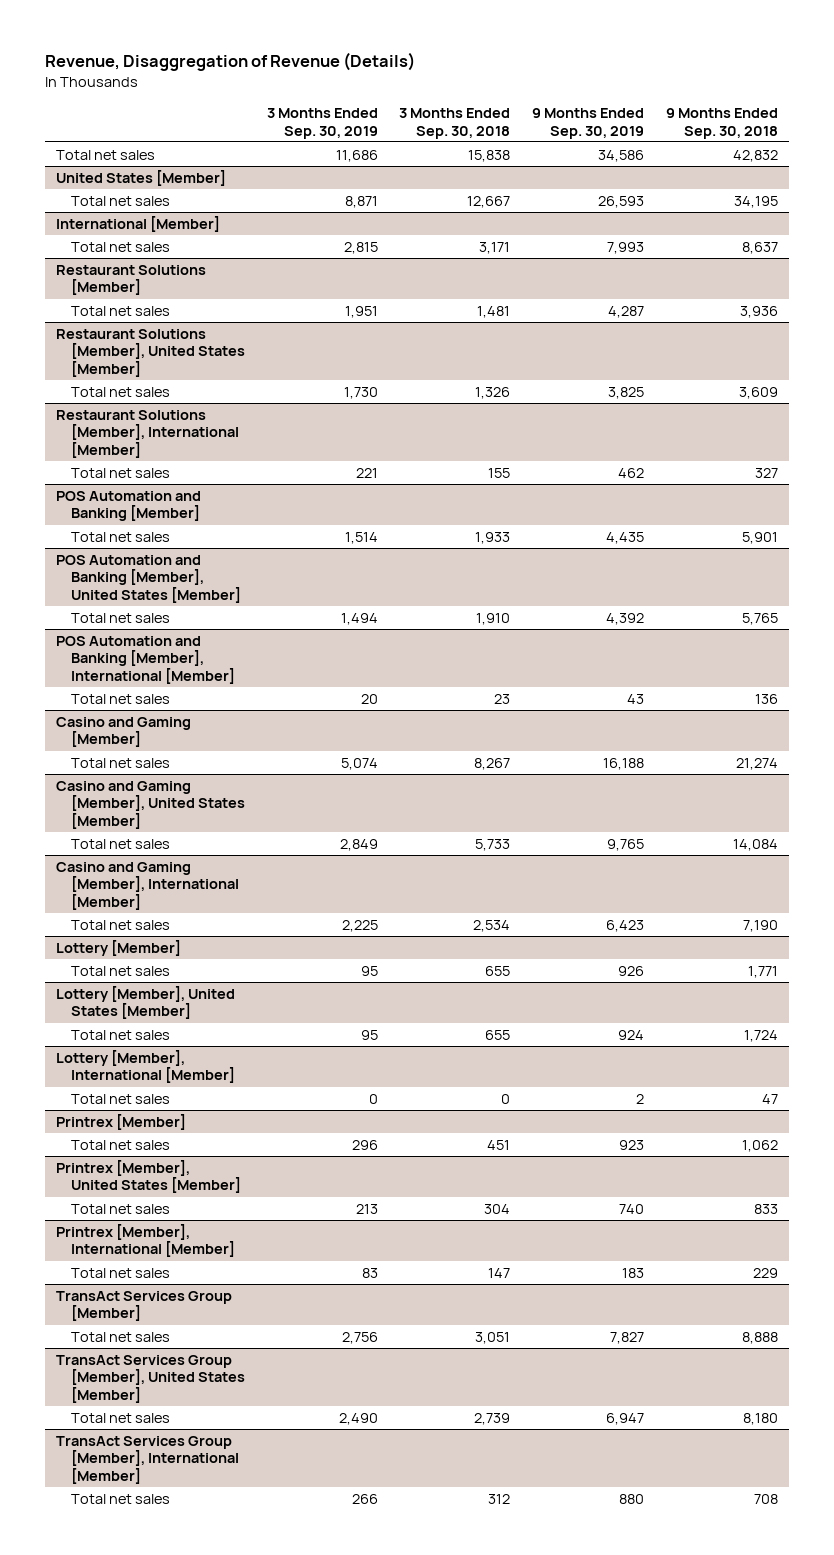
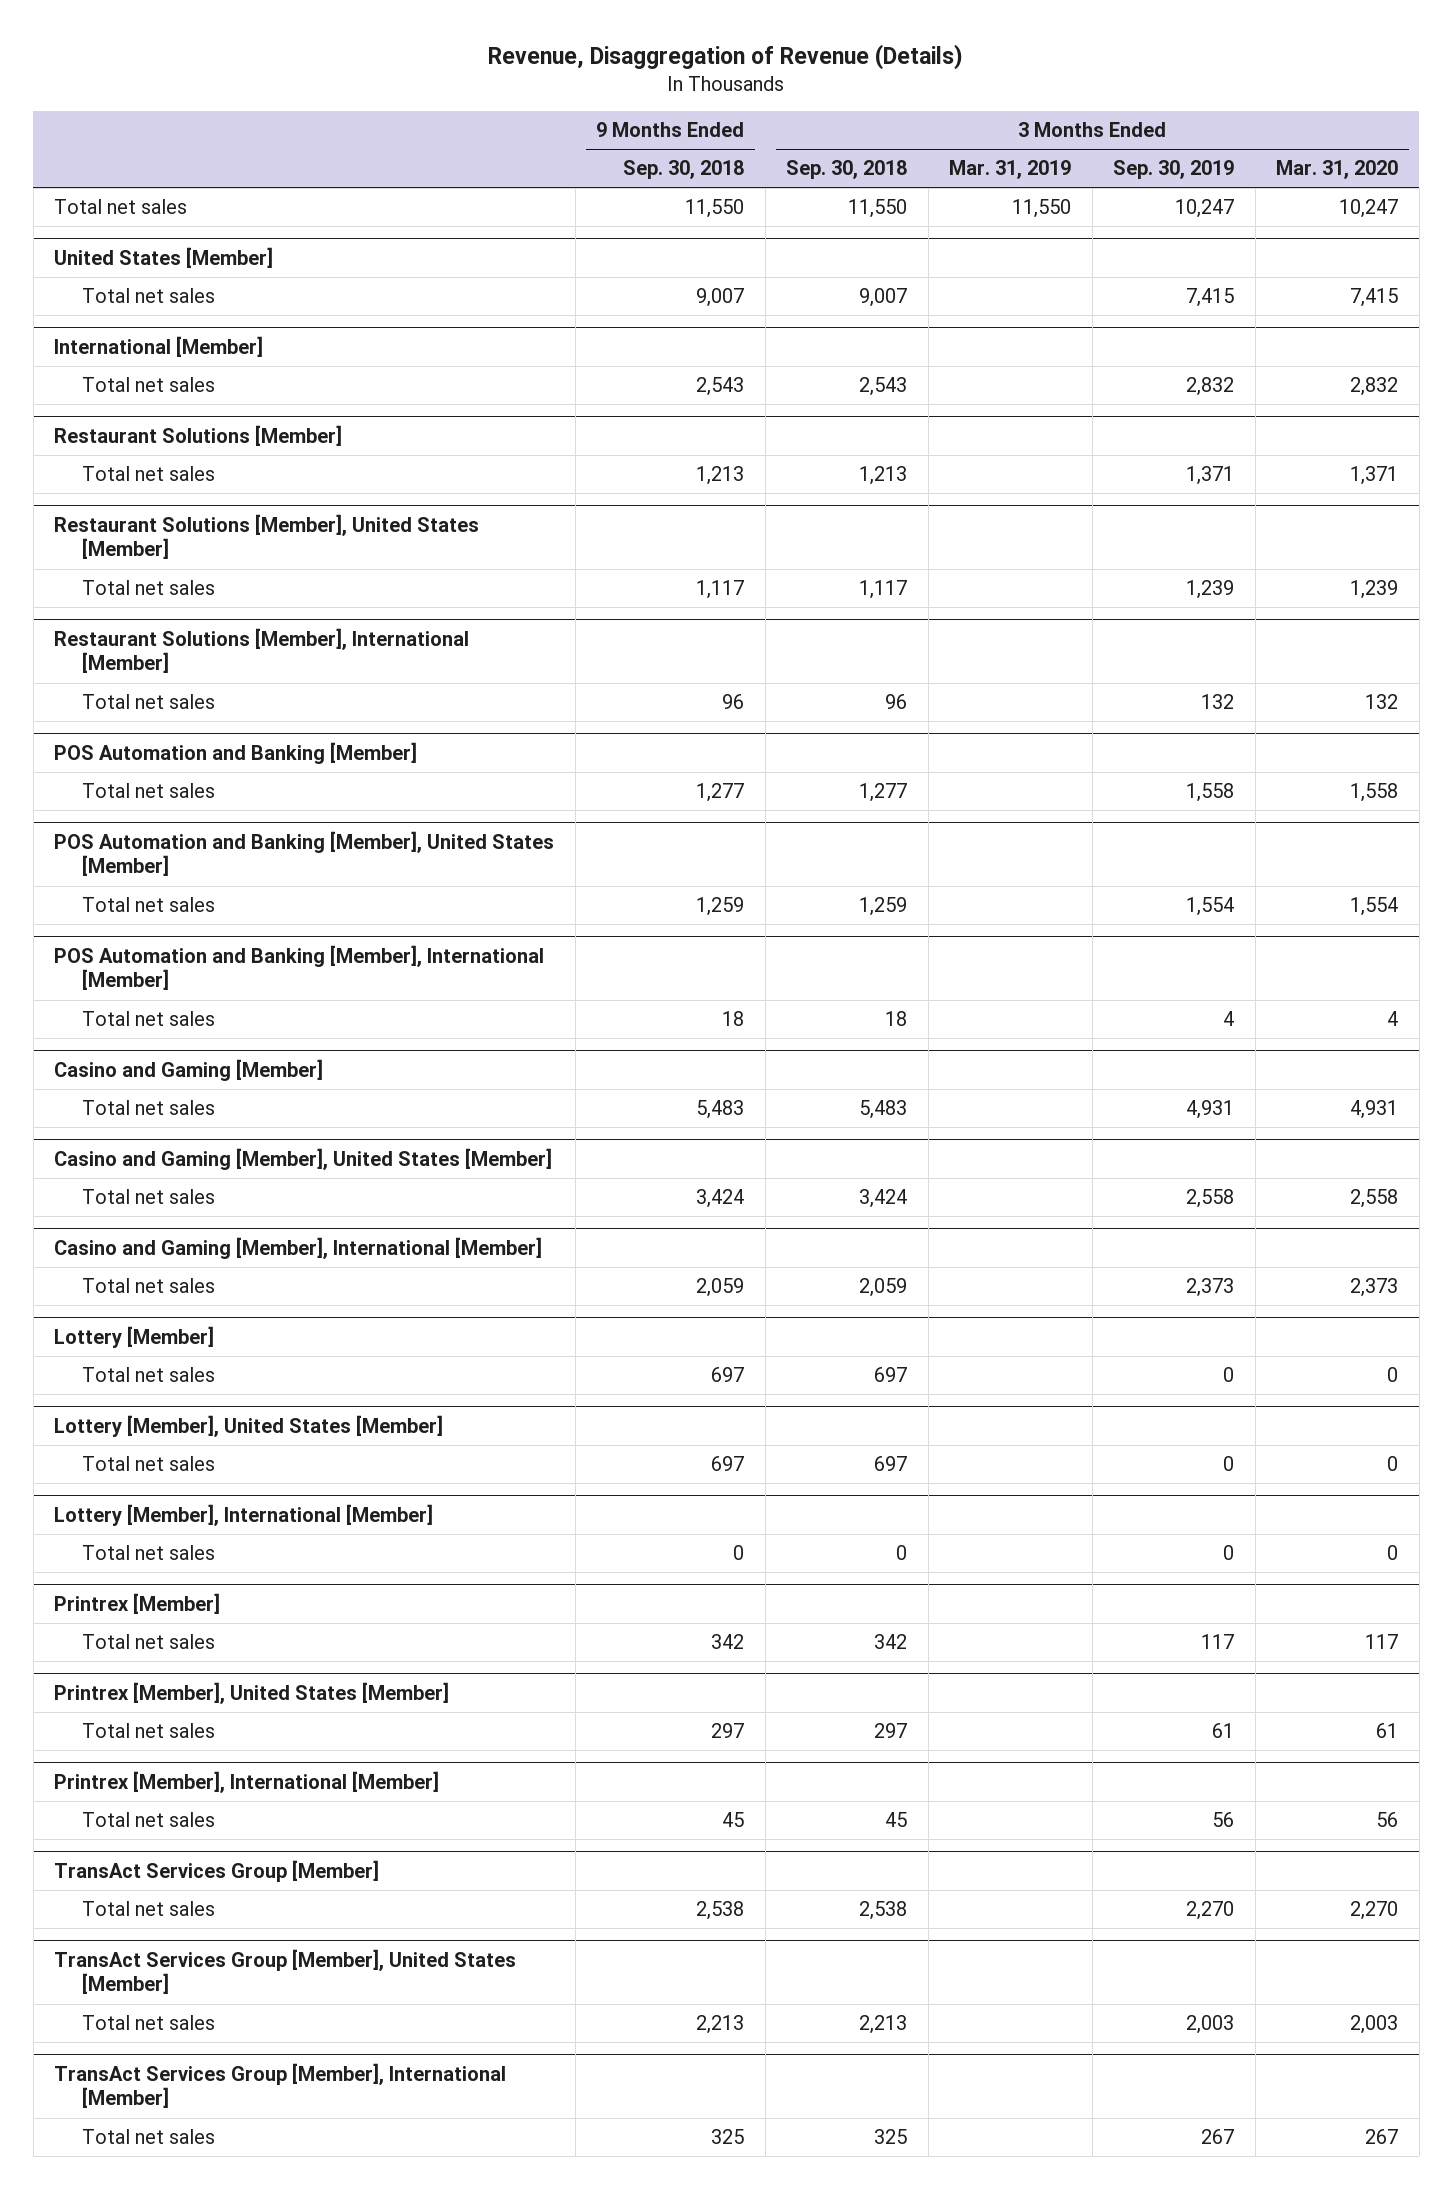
- | 3 Months Ended Sep. 30, 2019 | 3 Months Ended Sep. 30, 2018 | 9 Months Ended Sep. 30, 2019 | 9 Months Ended Sep. 30, 2018
+ | 9 Months Ended Sep. 30, 2018 | 3 Months Ended Sep. 30, 2018 | 3 Months Ended Mar. 31, 2019 | 3 Months Ended Sep. 30, 2019 | 3 Months Ended Mar. 31, 2020
- Total net sales | 11,686 | 15,838 | 34,586 | 42,832
+ Total net sales | 11,550 | 11,550 | 11,550 | 10,247 | 10,247
@ United States [Member]
- Total net sales | 8,871 | 12,667 | 26,593 | 34,195
+ Total net sales | 9,007 | 9,007 | | 7,415 | 7,415
@ International [Member]
- Total net sales | 2,815 | 3,171 | 7,993 | 8,637
+ Total net sales | 2,543 | 2,543 | | 2,832 | 2,832
@ Restaurant Solutions [Member]
- Total net sales | 1,951 | 1,481 | 4,287 | 3,936
+ Total net sales | 1,213 | 1,213 | | 1,371 | 1,371
@ Restaurant Solutions [Member], United States [Member]
- Total net sales | 1,730 | 1,326 | 3,825 | 3,609
+ Total net sales | 1,117 | 1,117 | | 1,239 | 1,239
@ Restaurant Solutions [Member], International [Member]
- Total net sales | 221 | 155 | 462 | 327
+ Total net sales | 96 | 96 | | 132 | 132
@ POS Automation and Banking [Member]
- Total net sales | 1,514 | 1,933 | 4,435 | 5,901
+ Total net sales | 1,277 | 1,277 | | 1,558 | 1,558
@ POS Automation and Banking [Member], United States [Member]
- Total net sales | 1,494 | 1,910 | 4,392 | 5,765
+ Total net sales | 1,259 | 1,259 | | 1,554 | 1,554
@ POS Automation and Banking [Member], International [Member]
- Total net sales | 20 | 23 | 43 | 136
+ Total net sales | 18 | 18 | | 4 | 4
@ Casino and Gaming [Member]
- Total net sales | 5,074 | 8,267 | 16,188 | 21,274
+ Total net sales | 5,483 | 5,483 | | 4,931 | 4,931
@ Casino and Gaming [Member], United States [Member]
- Total net sales | 2,849 | 5,733 | 9,765 | 14,084
+ Total net sales | 3,424 | 3,424 | | 2,558 | 2,558
@ Casino and Gaming [Member], International [Member]
- Total net sales | 2,225 | 2,534 | 6,423 | 7,190
+ Total net sales | 2,059 | 2,059 | | 2,373 | 2,373
@ Lottery [Member]
- Total net sales | 95 | 655 | 926 | 1,771
+ Total net sales | 697 | 697 | | 0 | 0
@ Lottery [Member], United States [Member]
- Total net sales | 95 | 655 | 924 | 1,724
+ Total net sales | 697 | 697 | | 0 | 0
@ Lottery [Member], International [Member]
- Total net sales | 0 | 0 | 2 | 47
+ Total net sales | 0 | 0 | | 0 | 0
@ Printrex [Member]
- Total net sales | 296 | 451 | 923 | 1,062
+ Total net sales | 342 | 342 | | 117 | 117
@ Printrex [Member], United States [Member]
- Total net sales | 213 | 304 | 740 | 833
+ Total net sales | 297 | 297 | | 61 | 61
@ Printrex [Member], International [Member]
- Total net sales | 83 | 147 | 183 | 229
+ Total net sales | 45 | 45 | | 56 | 56
@ TransAct Services Group [Member]
- Total net sales | 2,756 | 3,051 | 7,827 | 8,888
+ Total net sales | 2,538 | 2,538 | | 2,270 | 2,270
@ TransAct Services Group [Member], United States [Member]
- Total net sales | 2,490 | 2,739 | 6,947 | 8,180
+ Total net sales | 2,213 | 2,213 | | 2,003 | 2,003
@ TransAct Services Group [Member], International [Member]
- Total net sales | 266 | 312 | 880 | 708
+ Total net sales | 325 | 325 | | 267 | 267

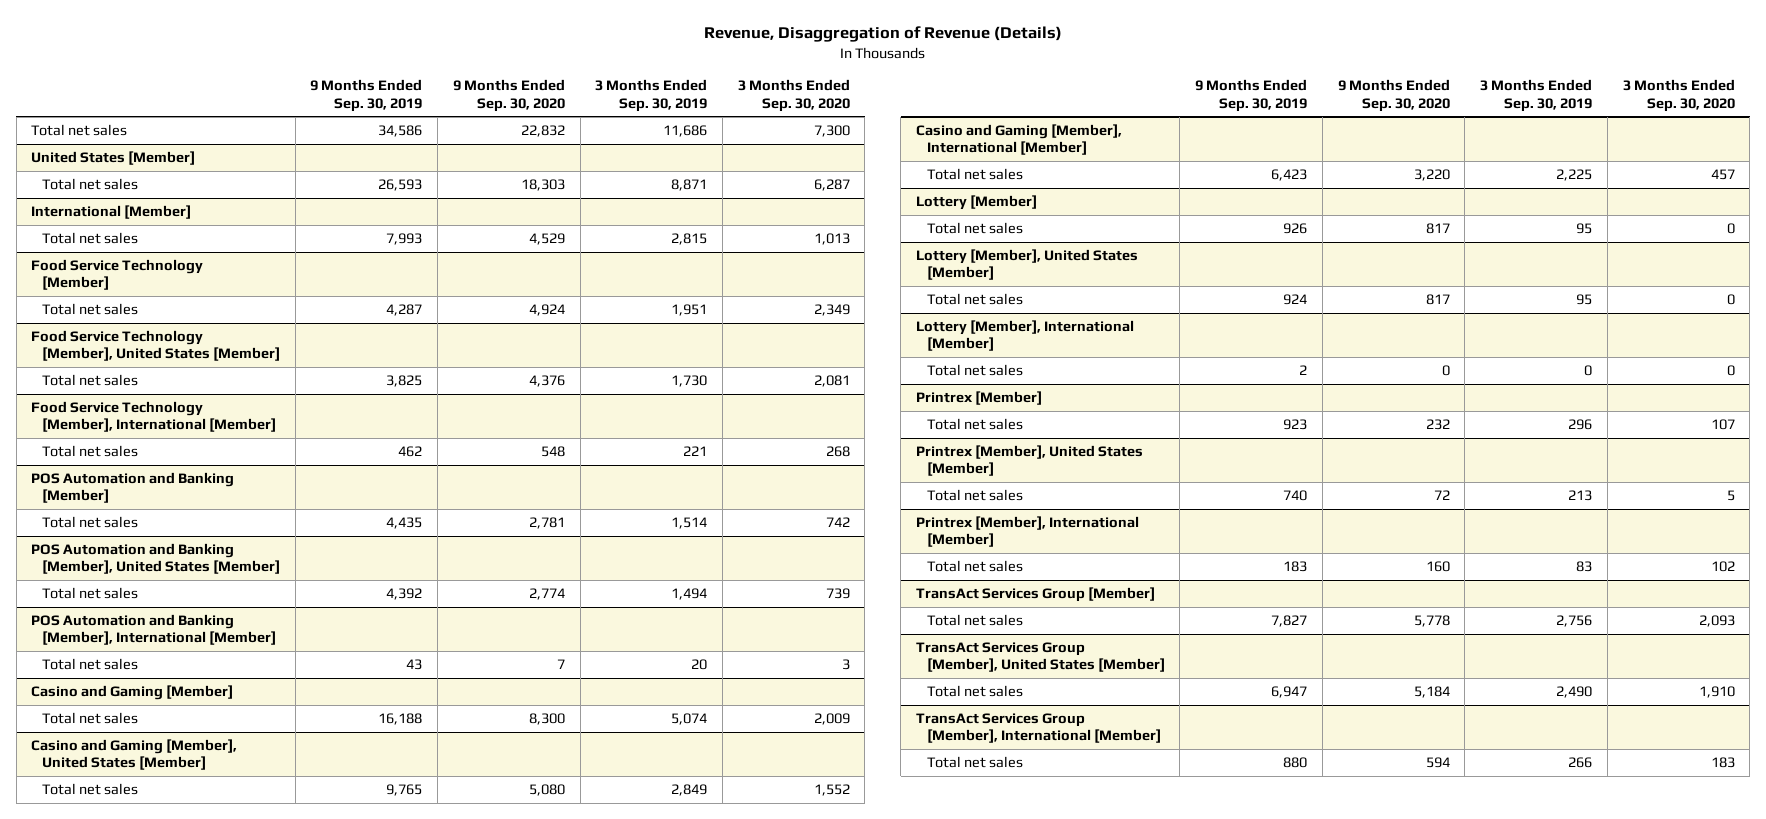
- | 9 Months Ended Sep. 30, 2018 | 3 Months Ended Sep. 30, 2018 | 3 Months Ended Mar. 31, 2019 | 3 Months Ended Sep. 30, 2019 | 3 Months Ended Mar. 31, 2020
+ | 9 Months Ended Sep. 30, 2019 | 9 Months Ended Sep. 30, 2020 | 3 Months Ended Sep. 30, 2019 | 3 Months Ended Sep. 30, 2020
- Total net sales | 11,550 | 11,550 | 11,550 | 10,247 | 10,247
+ Total net sales | 34,586 | 22,832 | 11,686 | 7,300
@ United States [Member]
- Total net sales | 9,007 | 9,007 | | 7,415 | 7,415
+ Total net sales | 26,593 | 18,303 | 8,871 | 6,287
@ International [Member]
- Total net sales | 2,543 | 2,543 | | 2,832 | 2,832
- Restaurant Solutions [Member]
- Total net sales | 1,213 | 1,213 | | 1,371 | 1,371
- Restaurant Solutions [Member], United States [Member]
- Total net sales | 1,117 | 1,117 | | 1,239 | 1,239
- Restaurant Solutions [Member], International [Member]
- Total net sales | 96 | 96 | | 132 | 132
@ International [Member]
+ Total net sales | 7,993 | 4,529 | 2,815 | 1,013
+ Food Service Technology [Member]
+ Total net sales | 4,287 | 4,924 | 1,951 | 2,349
+ Food Service Technology [Member], United States [Member]
+ Total net sales | 3,825 | 4,376 | 1,730 | 2,081
+ Food Service Technology [Member], International [Member]
+ Total net sales | 462 | 548 | 221 | 268
@ POS Automation and Banking [Member]
- Total net sales | 1,277 | 1,277 | | 1,558 | 1,558
+ Total net sales | 4,435 | 2,781 | 1,514 | 742
@ POS Automation and Banking [Member], United States [Member]
- Total net sales | 1,259 | 1,259 | | 1,554 | 1,554
+ Total net sales | 4,392 | 2,774 | 1,494 | 739
@ POS Automation and Banking [Member], International [Member]
- Total net sales | 18 | 18 | | 4 | 4
+ Total net sales | 43 | 7 | 20 | 3
@ Casino and Gaming [Member]
- Total net sales | 5,483 | 5,483 | | 4,931 | 4,931
+ Total net sales | 16,188 | 8,300 | 5,074 | 2,009
@ Casino and Gaming [Member], United States [Member]
- Total net sales | 3,424 | 3,424 | | 2,558 | 2,558
+ Total net sales | 9,765 | 5,080 | 2,849 | 1,552
@ Casino and Gaming [Member], International [Member]
- Total net sales | 2,059 | 2,059 | | 2,373 | 2,373
+ Total net sales | 6,423 | 3,220 | 2,225 | 457
@ Lottery [Member]
- Total net sales | 697 | 697 | | 0 | 0
+ Total net sales | 926 | 817 | 95 | 0
@ Lottery [Member], United States [Member]
- Total net sales | 697 | 697 | | 0 | 0
+ Total net sales | 924 | 817 | 95 | 0
@ Printrex [Member]
- Total net sales | 342 | 342 | | 117 | 117
+ Total net sales | 923 | 232 | 296 | 107
@ Printrex [Member], United States [Member]
- Total net sales | 297 | 297 | | 61 | 61
+ Total net sales | 740 | 72 | 213 | 5
@ Printrex [Member], International [Member]
- Total net sales | 45 | 45 | | 56 | 56
+ Total net sales | 183 | 160 | 83 | 102
@ TransAct Services Group [Member]
- Total net sales | 2,538 | 2,538 | | 2,270 | 2,270
+ Total net sales | 7,827 | 5,778 | 2,756 | 2,093
@ TransAct Services Group [Member], United States [Member]
- Total net sales | 2,213 | 2,213 | | 2,003 | 2,003
+ Total net sales | 6,947 | 5,184 | 2,490 | 1,910
@ TransAct Services Group [Member], International [Member]
- Total net sales | 325 | 325 | | 267 | 267
+ Total net sales | 880 | 594 | 266 | 183

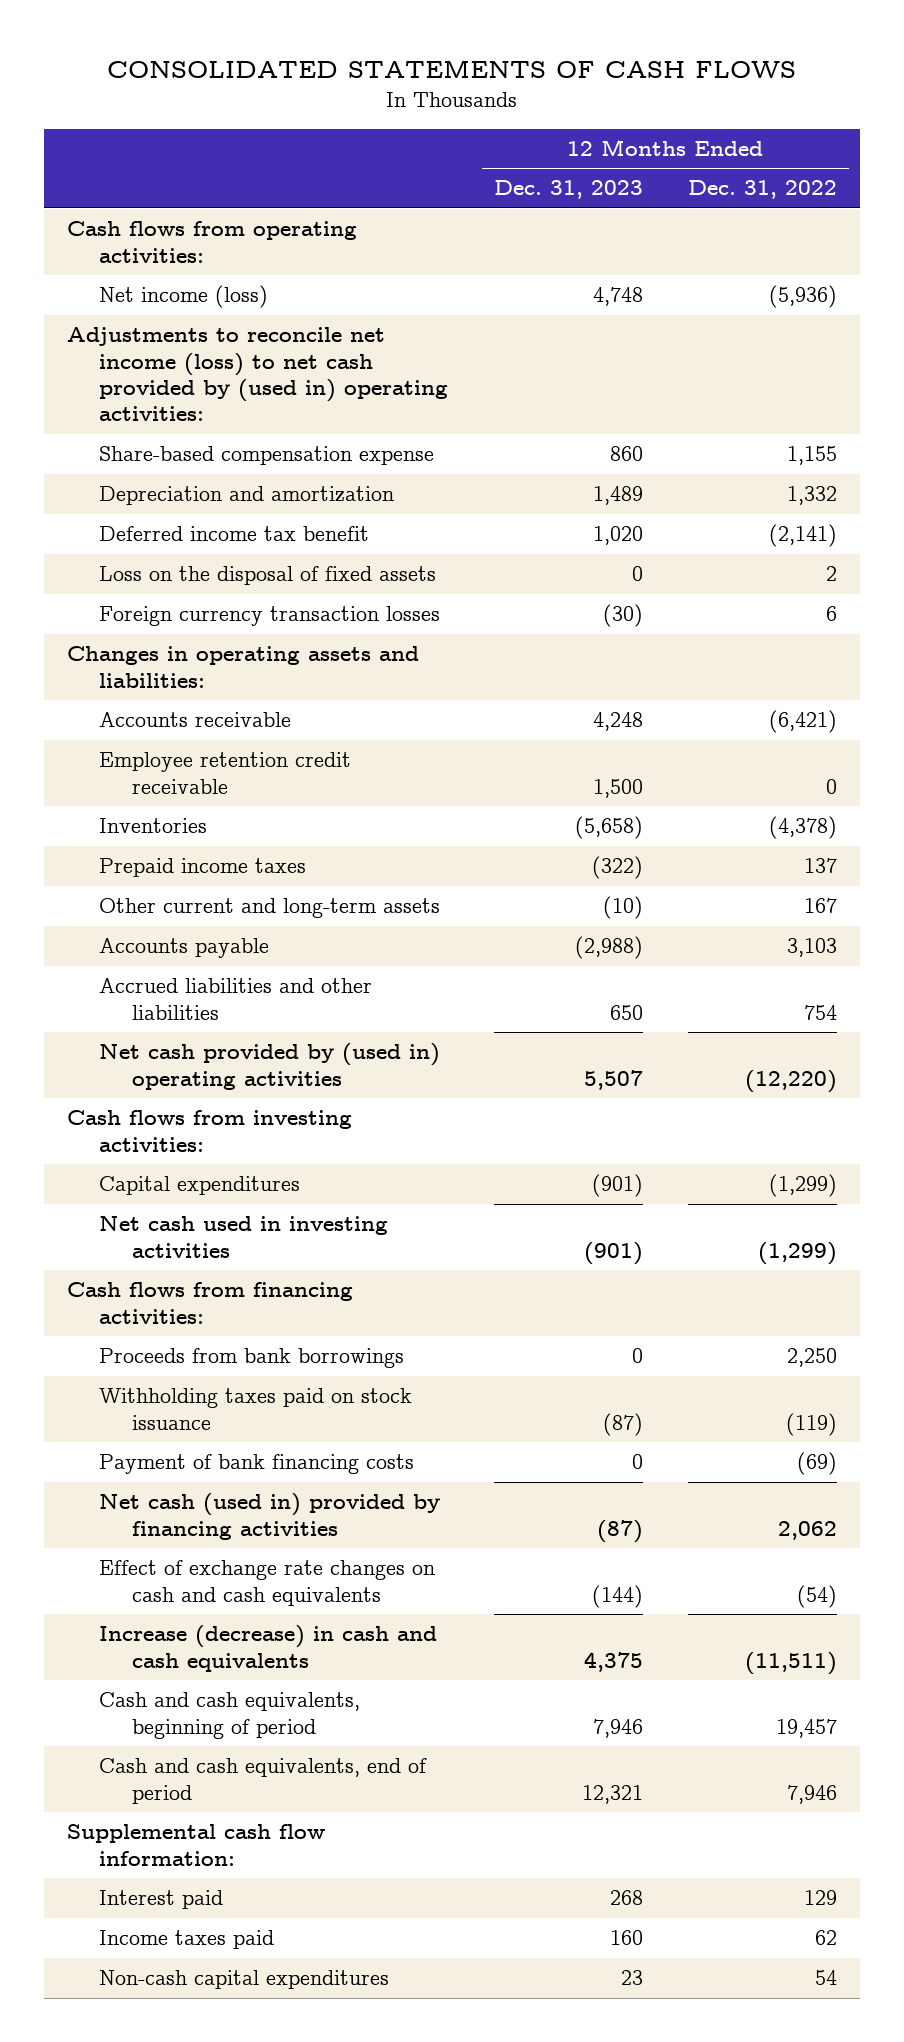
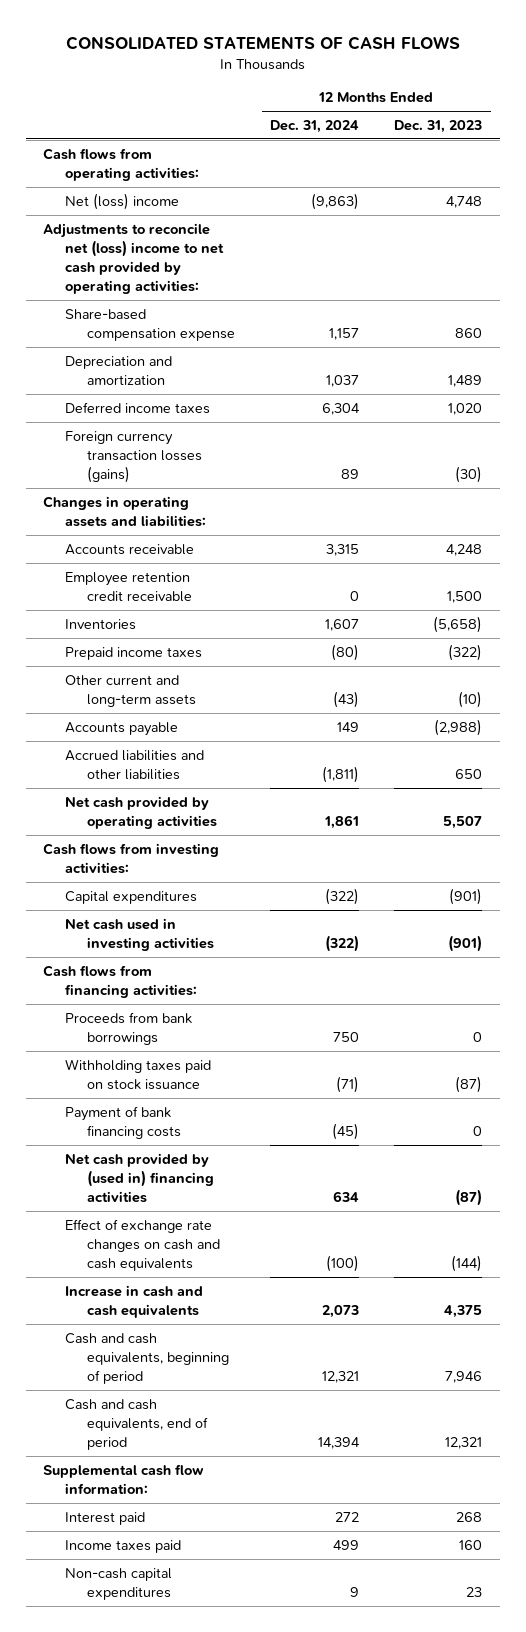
- | 12 Months Ended Dec. 31, 2023 | 12 Months Ended Dec. 31, 2022
+ | 12 Months Ended Dec. 31, 2024 | 12 Months Ended Dec. 31, 2023
- Net income (loss) | 4,748 | (5,936)
- Adjustments to reconcile net income (loss) to net cash provided by (used in) operating activities:
+ Net (loss) income | (9,863) | 4,748
+ Adjustments to reconcile net (loss) income to net cash provided by operating activities:
- Deferred income tax benefit | 1,020 | (2,141)
- Loss on the disposal of fixed assets | 0 | 2
- Foreign currency transaction losses | (30) | 6
+ Deferred income taxes | 6,304 | 1,020
+ Foreign currency transaction losses (gains) | 89 | (30)
- Net cash provided by (used in) operating activities | 5,507 | (12,220)
+ Net cash provided by operating activities | 1,861 | 5,507
- Net cash (used in) provided by financing activities | (87) | 2,062
+ Net cash provided by (used in) financing activities | 634 | (87)
- Increase (decrease) in cash and cash equivalents | 4,375 | (11,511)
+ Increase in cash and cash equivalents | 2,073 | 4,375

